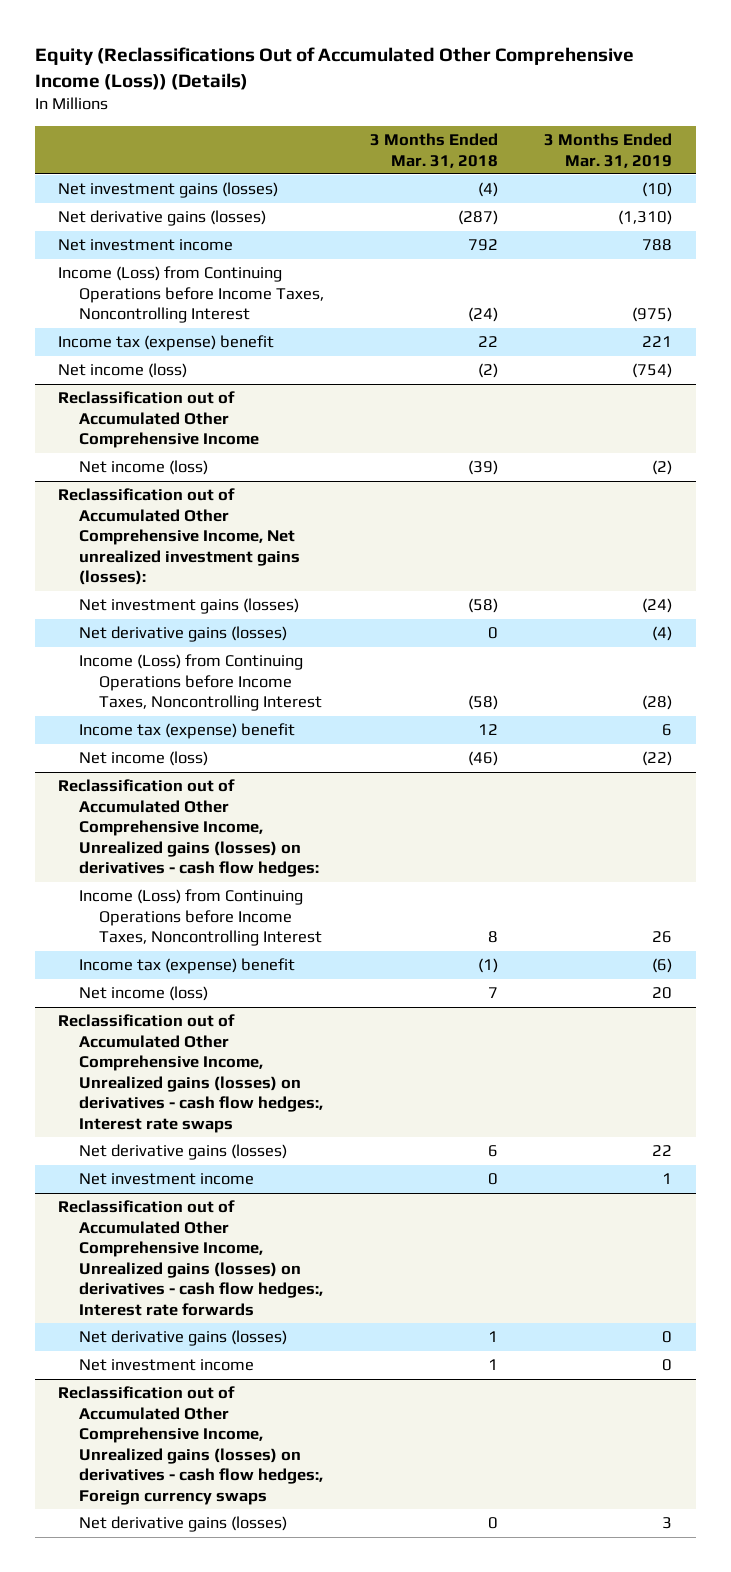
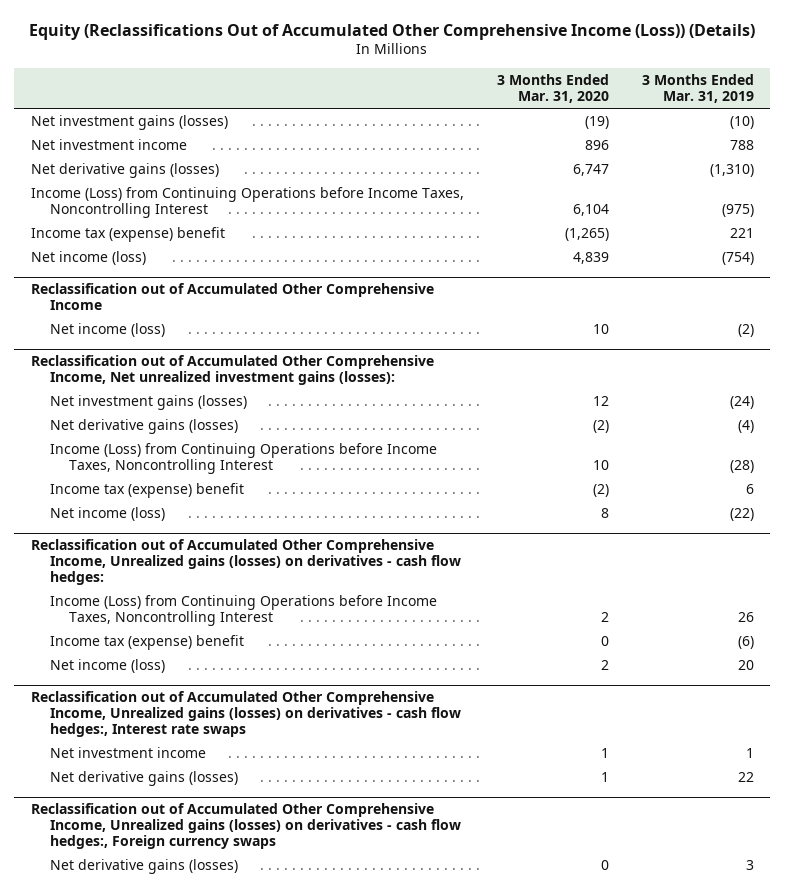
- | 3 Months Ended Mar. 31, 2018 | 3 Months Ended Mar. 31, 2019
+ | 3 Months Ended Mar. 31, 2020 | 3 Months Ended Mar. 31, 2019
moved down: Net derivative gains (losses) | 6,747 | (1,310)
- Reclassification out of Accumulated Other Comprehensive Income, Unrealized gains (losses) on derivatives - cash flow hedges:, Interest rate forwards
- Net derivative gains (losses) | 1 | 0
- Net investment income | 1 | 0
@ Reclassification out of Accumulated Other Comprehensive Income, Unrealized gains (losses) on derivatives - cash flow hedges:, Interest rate swaps
moved down: Net derivative gains (losses) | 1 | 22

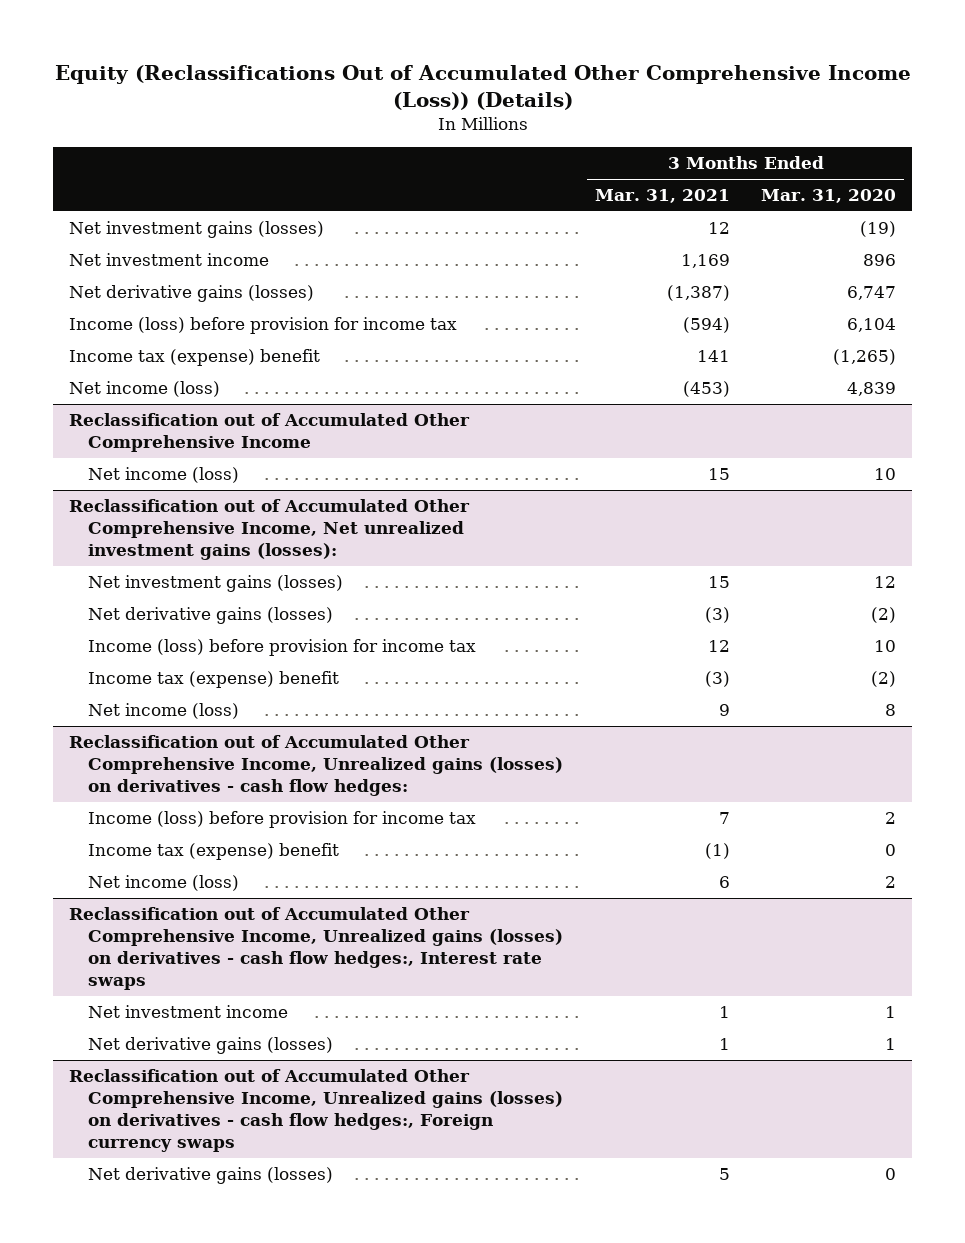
- | 3 Months Ended Mar. 31, 2020 | 3 Months Ended Mar. 31, 2019
+ | 3 Months Ended Mar. 31, 2021 | 3 Months Ended Mar. 31, 2020
- Income (Loss) from Continuing Operations before Income Taxes, Noncontrolling Interest | 6,104 | (975)
+ Income (loss) before provision for income tax | (594) | 6,104
@ Reclassification out of Accumulated Other Comprehensive Income, Net unrealized investment gains (losses):
- Income (Loss) from Continuing Operations before Income Taxes, Noncontrolling Interest | 10 | (28)
+ Income (loss) before provision for income tax | 12 | 10
@ Reclassification out of Accumulated Other Comprehensive Income, Unrealized gains (losses) on derivatives - cash flow hedges:
- Income (Loss) from Continuing Operations before Income Taxes, Noncontrolling Interest | 2 | 26
+ Income (loss) before provision for income tax | 7 | 2

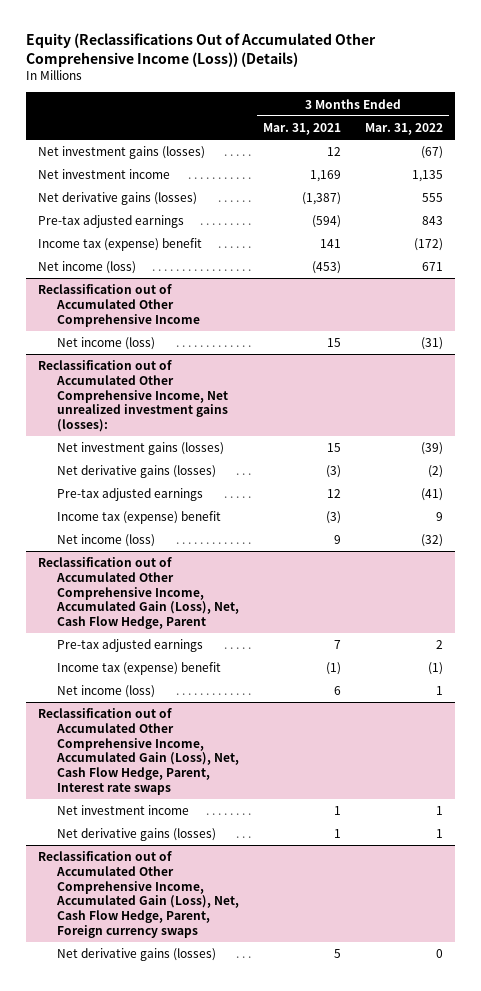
- | 3 Months Ended Mar. 31, 2021 | 3 Months Ended Mar. 31, 2020
+ | 3 Months Ended Mar. 31, 2021 | 3 Months Ended Mar. 31, 2022
- Income (loss) before provision for income tax | (594) | 6,104
+ Pre-tax adjusted earnings | (594) | 843
@ Reclassification out of Accumulated Other Comprehensive Income, Net unrealized investment gains (losses):
- Income (loss) before provision for income tax | 12 | 10
+ Pre-tax adjusted earnings | 12 | (41)
- Reclassification out of Accumulated Other Comprehensive Income, Unrealized gains (losses) on derivatives - cash flow hedges:
- Income (loss) before provision for income tax | 7 | 2
+ Reclassification out of Accumulated Other Comprehensive Income, Accumulated Gain (Loss), Net, Cash Flow Hedge, Parent
+ Pre-tax adjusted earnings | 7 | 2
- Reclassification out of Accumulated Other Comprehensive Income, Unrealized gains (losses) on derivatives - cash flow hedges:, Interest rate swaps
+ Reclassification out of Accumulated Other Comprehensive Income, Accumulated Gain (Loss), Net, Cash Flow Hedge, Parent, Interest rate swaps
- Reclassification out of Accumulated Other Comprehensive Income, Unrealized gains (losses) on derivatives - cash flow hedges:, Foreign currency swaps
+ Reclassification out of Accumulated Other Comprehensive Income, Accumulated Gain (Loss), Net, Cash Flow Hedge, Parent, Foreign currency swaps

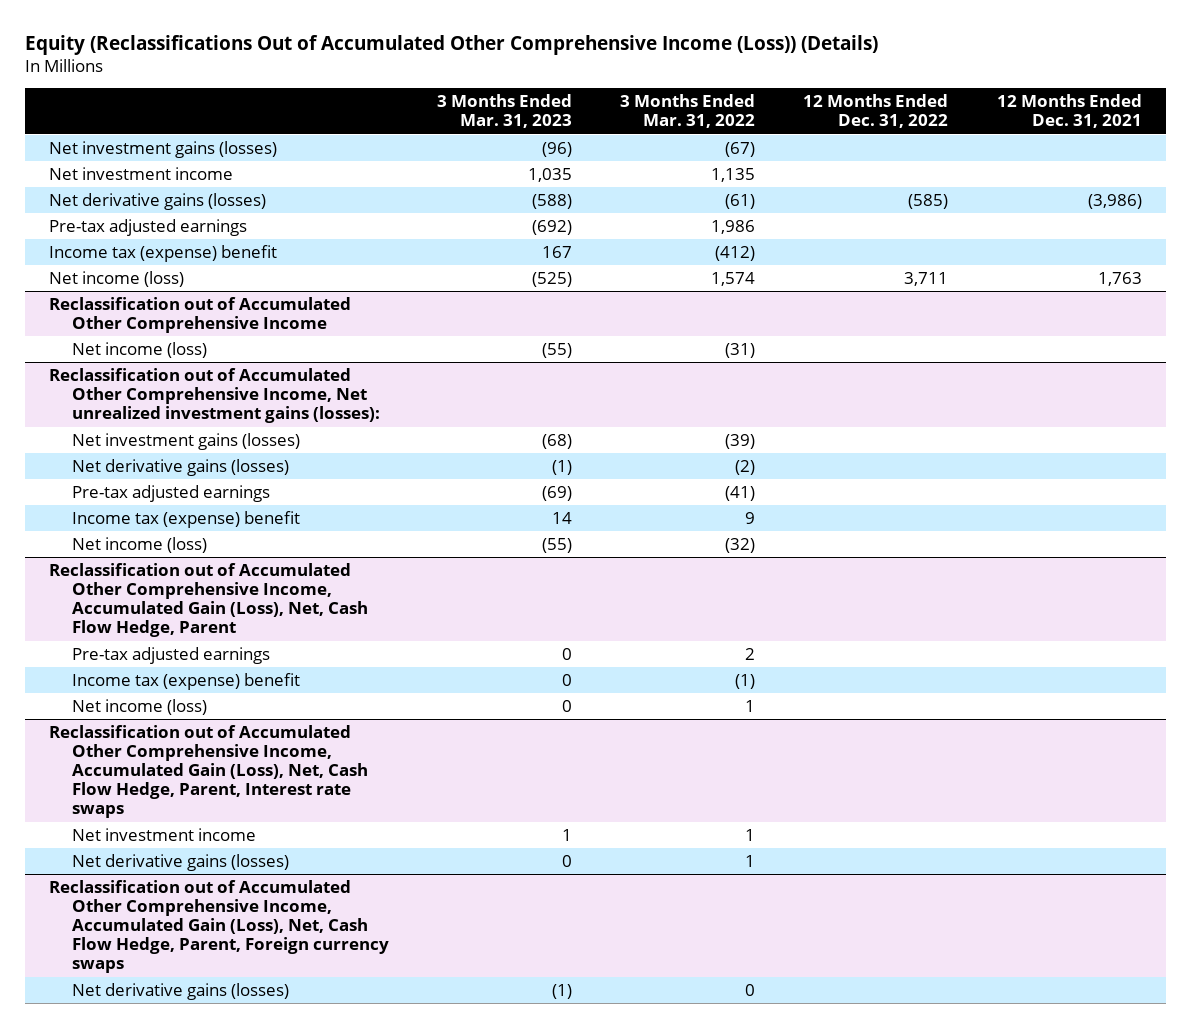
- | 3 Months Ended Mar. 31, 2021 | 3 Months Ended Mar. 31, 2022
+ | 3 Months Ended Mar. 31, 2023 | 3 Months Ended Mar. 31, 2022 | 12 Months Ended Dec. 31, 2022 | 12 Months Ended Dec. 31, 2021
- Net derivative gains (losses) | (1,387) | 555
- Pre-tax adjusted earnings | (594) | 843
- Income tax (expense) benefit | 141 | (172)
- Net income (loss) | (453) | 671
+ Net derivative gains (losses) | (588) | (61) | (585) | (3,986)
+ Pre-tax adjusted earnings | (692) | 1,986 | |
+ Income tax (expense) benefit | 167 | (412) | |
+ Net income (loss) | (525) | 1,574 | 3,711 | 1,763

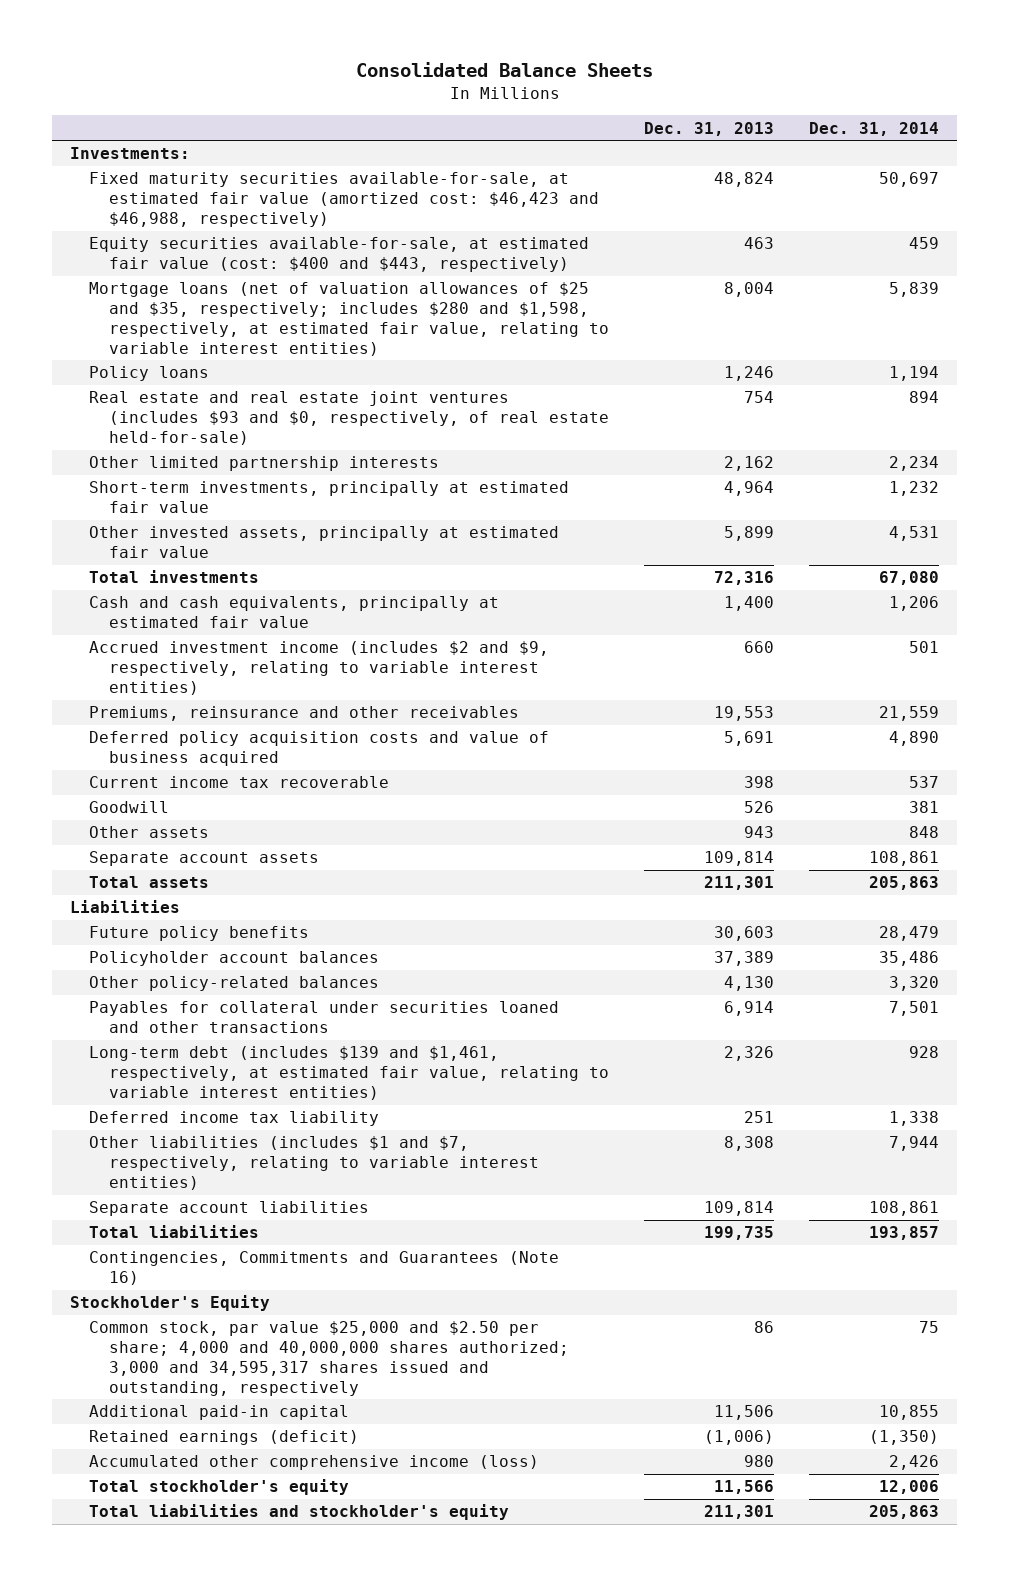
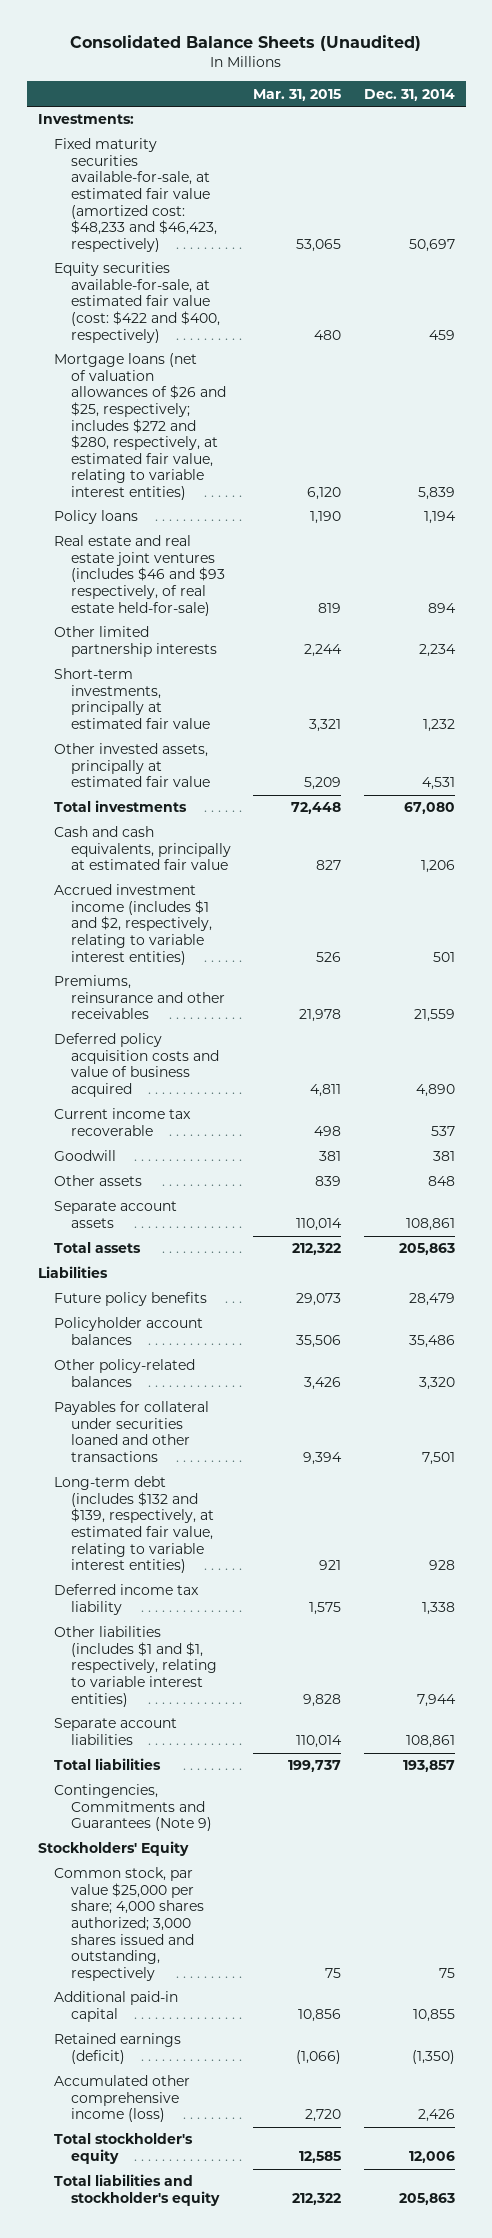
- Consolidated Balance Sheets
+ Consolidated Balance Sheets (Unaudited)
- | Dec. 31, 2013 | Dec. 31, 2014
+ | Mar. 31, 2015 | Dec. 31, 2014
- Fixed maturity securities available-for-sale, at estimated fair value (amortized cost: $46,423 and $46,988, respectively) | 48,824 | 50,697
- Equity securities available-for-sale, at estimated fair value (cost: $400 and $443, respectively) | 463 | 459
- Mortgage loans (net of valuation allowances of $25 and $35, respectively; includes $280 and $1,598, respectively, at estimated fair value, relating to variable interest entities) | 8,004 | 5,839
+ Fixed maturity securities available-for-sale, at estimated fair value (amortized cost: $48,233 and $46,423, respectively) | 53,065 | 50,697
+ Equity securities available-for-sale, at estimated fair value (cost: $422 and $400, respectively) | 480 | 459
+ Mortgage loans (net of valuation allowances of $26 and $25, respectively; includes $272 and $280, respectively, at estimated fair value, relating to variable interest entities) | 6,120 | 5,839
- Real estate and real estate joint ventures (includes $93 and $0, respectively, of real estate held-for-sale) | 754 | 894
+ Real estate and real estate joint ventures (includes $46 and $93 respectively, of real estate held-for-sale) | 819 | 894
- Accrued investment income (includes $2 and $9, respectively, relating to variable interest entities) | 660 | 501
+ Accrued investment income (includes $1 and $2, respectively, relating to variable interest entities) | 526 | 501
- Long-term debt (includes $139 and $1,461, respectively, at estimated fair value, relating to variable interest entities) | 2,326 | 928
+ Long-term debt (includes $132 and $139, respectively, at estimated fair value, relating to variable interest entities) | 921 | 928
- Other liabilities (includes $1 and $7, respectively, relating to variable interest entities) | 8,308 | 7,944
+ Other liabilities (includes $1 and $1, respectively, relating to variable interest entities) | 9,828 | 7,944
- Contingencies, Commitments and Guarantees (Note 16)
- Stockholder's Equity
- Common stock, par value $25,000 and $2.50 per share; 4,000 and 40,000,000 shares authorized; 3,000 and 34,595,317 shares issued and outstanding, respectively | 86 | 75
+ Contingencies, Commitments and Guarantees (Note 9)
+ Stockholders' Equity
+ Common stock, par value $25,000 per share; 4,000 shares authorized; 3,000 shares issued and outstanding, respectively | 75 | 75

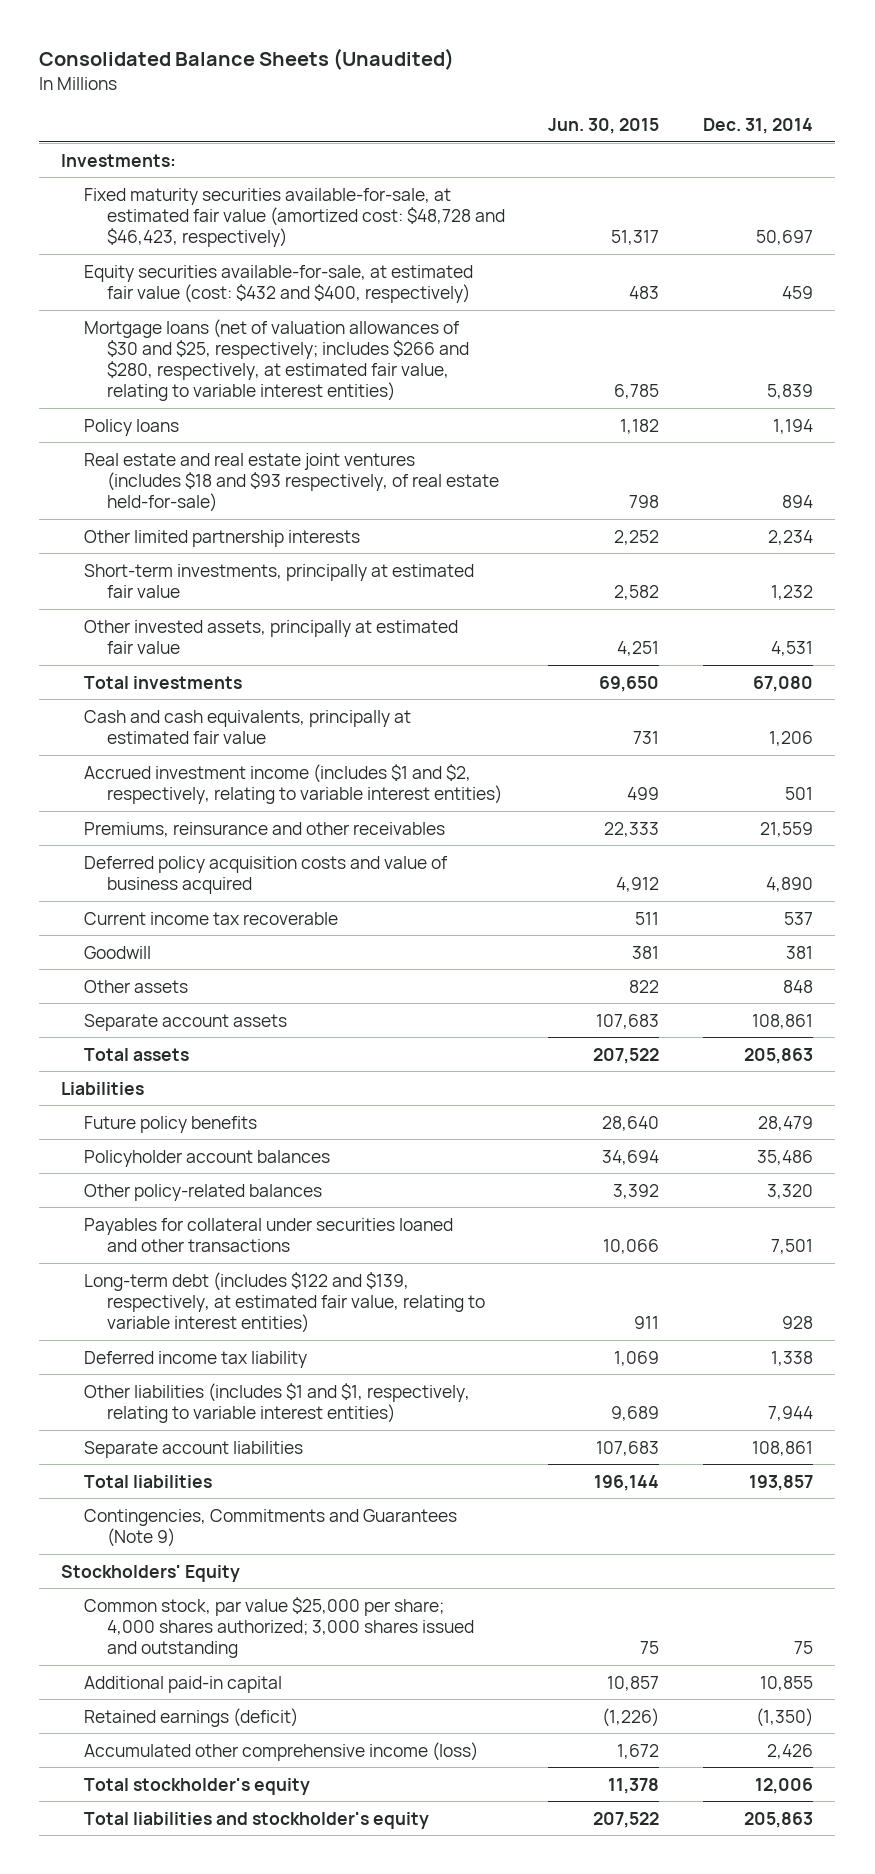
- | Mar. 31, 2015 | Dec. 31, 2014
+ | Jun. 30, 2015 | Dec. 31, 2014
- Fixed maturity securities available-for-sale, at estimated fair value (amortized cost: $48,233 and $46,423, respectively) | 53,065 | 50,697
- Equity securities available-for-sale, at estimated fair value (cost: $422 and $400, respectively) | 480 | 459
- Mortgage loans (net of valuation allowances of $26 and $25, respectively; includes $272 and $280, respectively, at estimated fair value, relating to variable interest entities) | 6,120 | 5,839
+ Fixed maturity securities available-for-sale, at estimated fair value (amortized cost: $48,728 and $46,423, respectively) | 51,317 | 50,697
+ Equity securities available-for-sale, at estimated fair value (cost: $432 and $400, respectively) | 483 | 459
+ Mortgage loans (net of valuation allowances of $30 and $25, respectively; includes $266 and $280, respectively, at estimated fair value, relating to variable interest entities) | 6,785 | 5,839
- Real estate and real estate joint ventures (includes $46 and $93 respectively, of real estate held-for-sale) | 819 | 894
+ Real estate and real estate joint ventures (includes $18 and $93 respectively, of real estate held-for-sale) | 798 | 894
- Long-term debt (includes $132 and $139, respectively, at estimated fair value, relating to variable interest entities) | 921 | 928
+ Long-term debt (includes $122 and $139, respectively, at estimated fair value, relating to variable interest entities) | 911 | 928
- Common stock, par value $25,000 per share; 4,000 shares authorized; 3,000 shares issued and outstanding, respectively | 75 | 75
+ Common stock, par value $25,000 per share; 4,000 shares authorized; 3,000 shares issued and outstanding | 75 | 75

